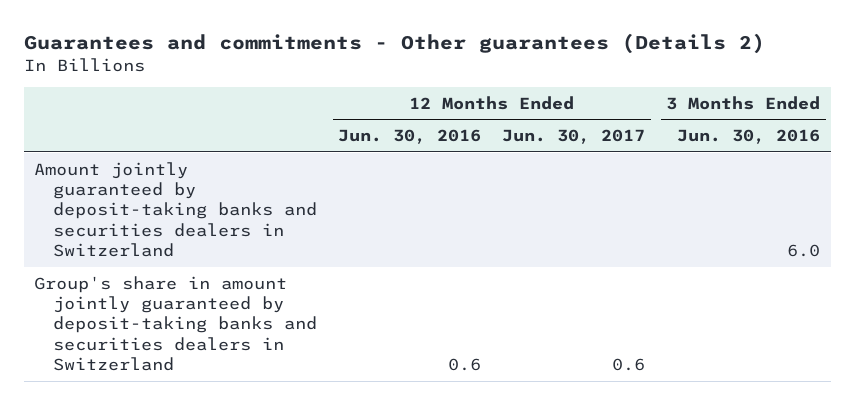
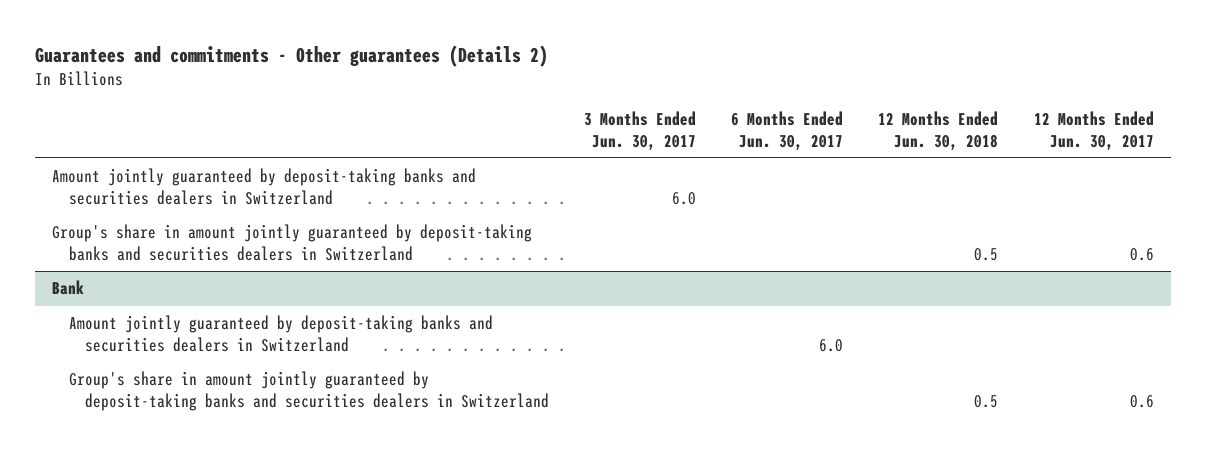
- | 12 Months Ended Jun. 30, 2016 | 12 Months Ended Jun. 30, 2017 | 3 Months Ended Jun. 30, 2016
+ | 3 Months Ended Jun. 30, 2017 | 6 Months Ended Jun. 30, 2017 | 12 Months Ended Jun. 30, 2018 | 12 Months Ended Jun. 30, 2017
+ Bank
+ Amount jointly guaranteed by deposit-taking banks and securities dealers in Switzerland | | 6.0 | |
+ Group's share in amount jointly guaranteed by deposit-taking banks and securities dealers in Switzerland | | | 0.5 | 0.6

